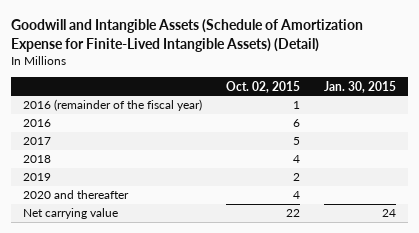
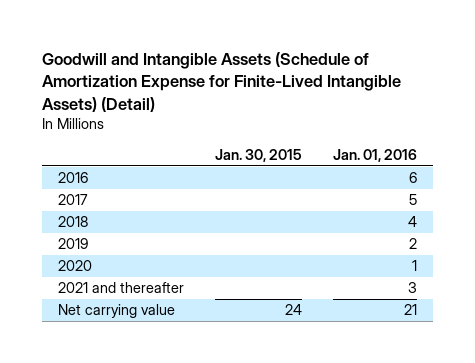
- | Oct. 02, 2015 | Jan. 30, 2015
+ | Jan. 30, 2015 | Jan. 01, 2016
- 2016 (remainder of the fiscal year) | 1 |
- 2020 and thereafter | 4 |
+ 2020 | | 1
+ 2021 and thereafter | | 3

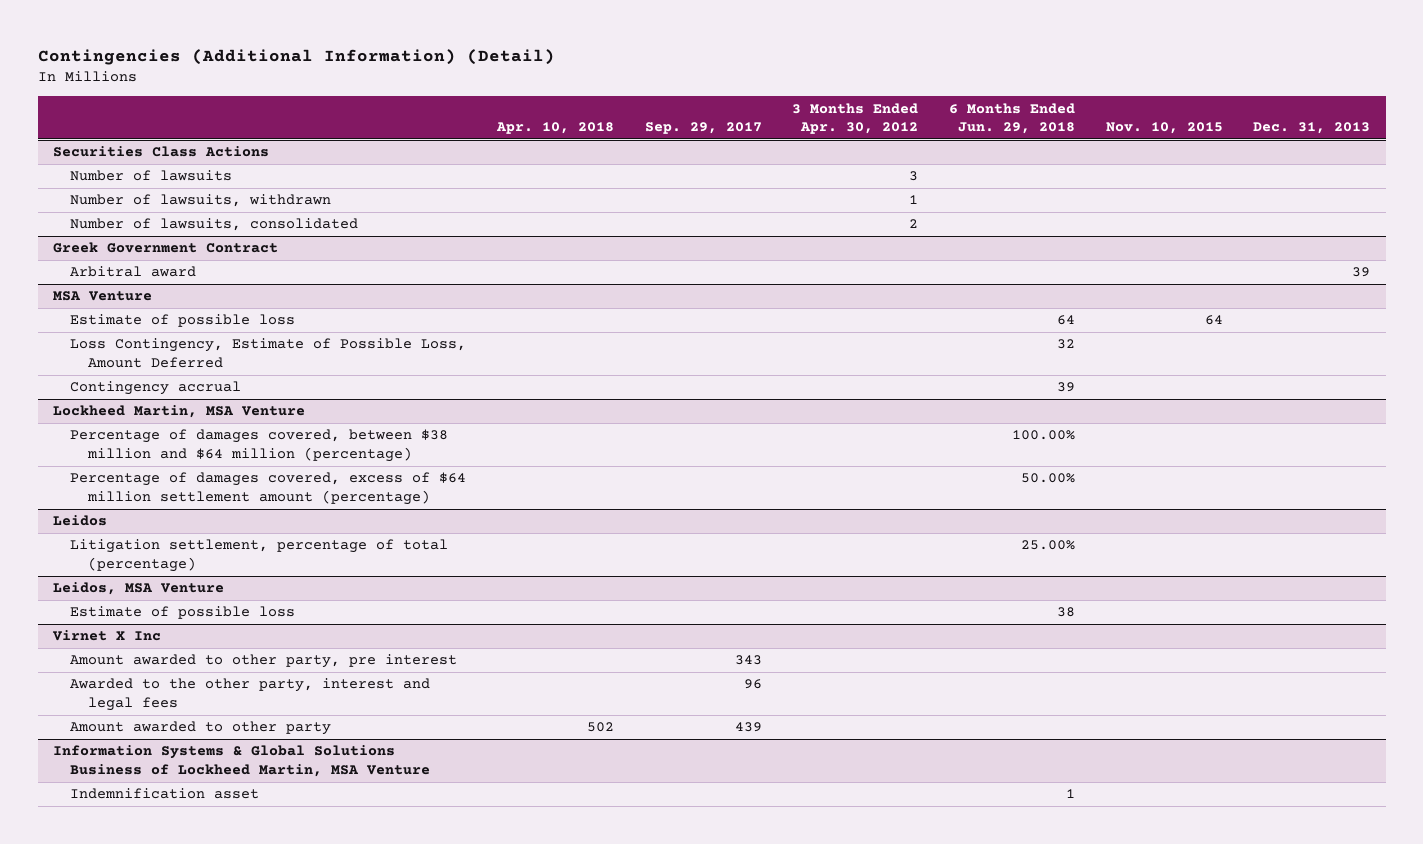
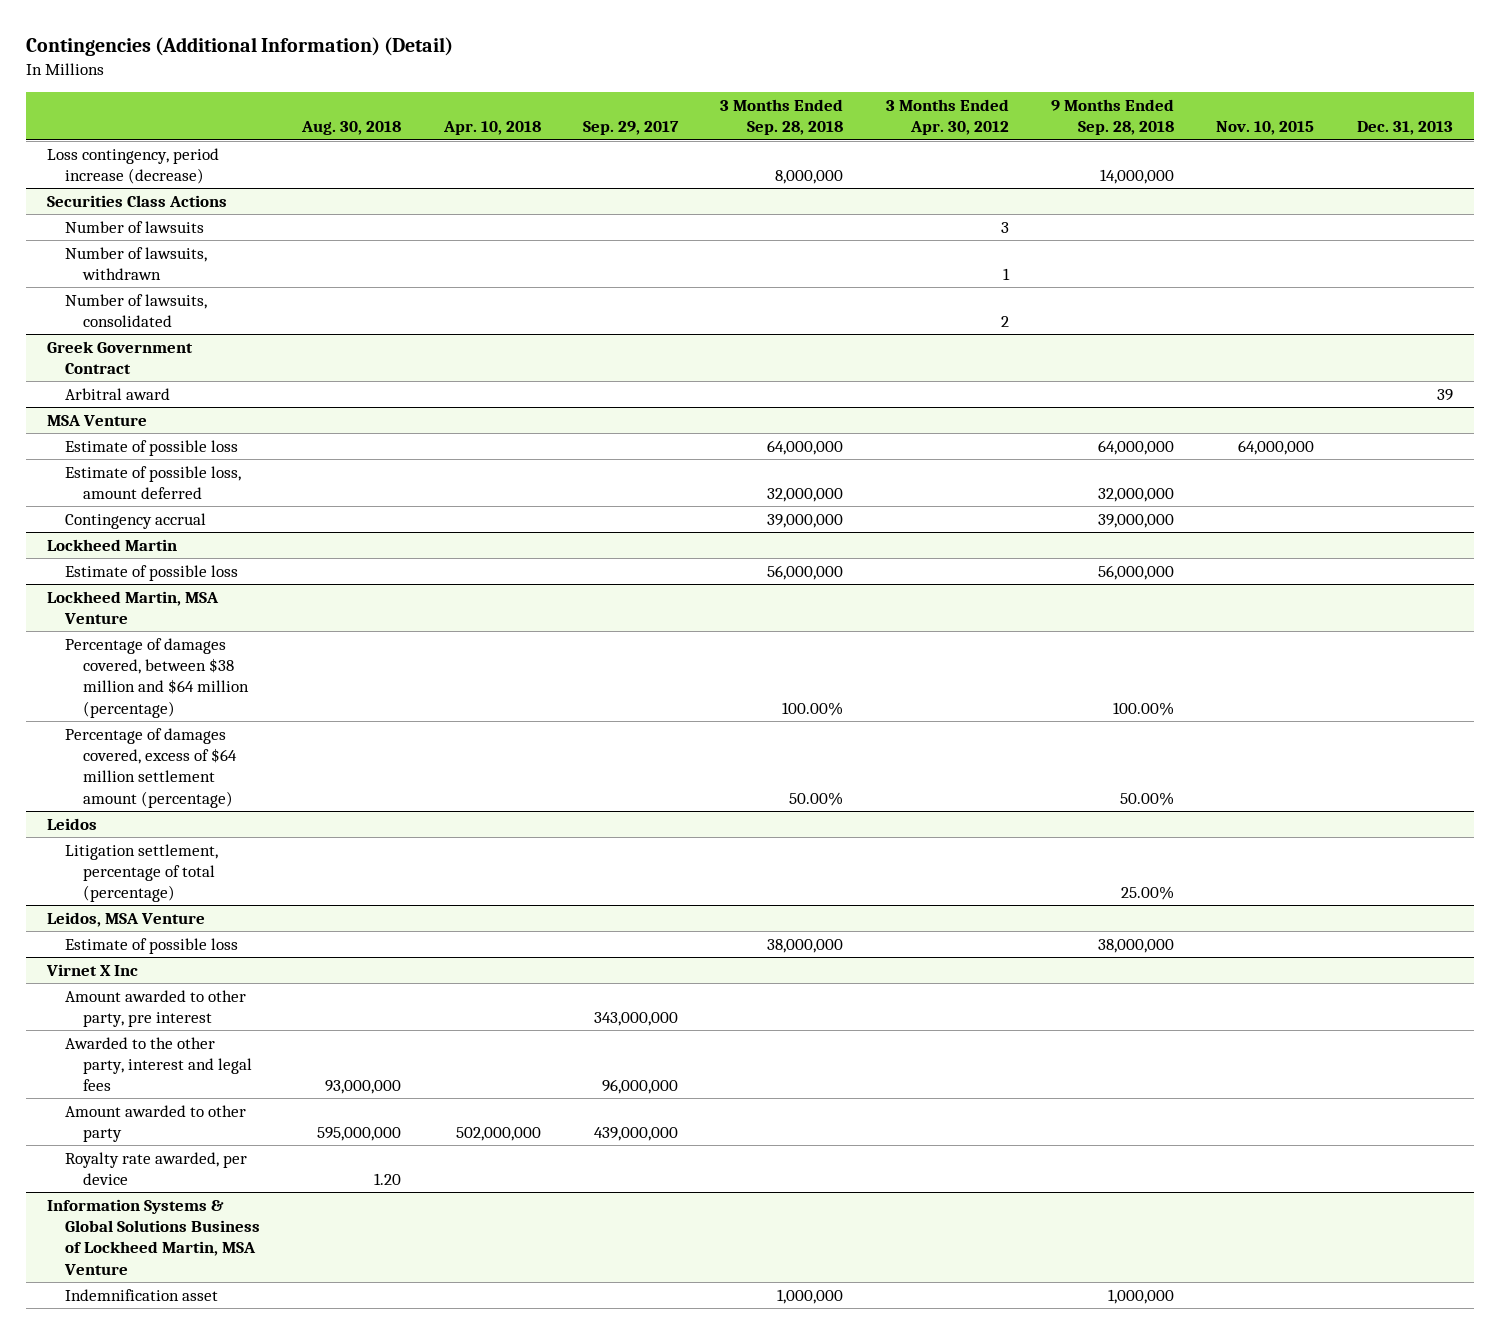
- | Apr. 10, 2018 | Sep. 29, 2017 | 3 Months Ended Apr. 30, 2012 | 6 Months Ended Jun. 29, 2018 | Nov. 10, 2015 | Dec. 31, 2013
+ | Aug. 30, 2018 | Apr. 10, 2018 | Sep. 29, 2017 | 3 Months Ended Sep. 28, 2018 | 3 Months Ended Apr. 30, 2012 | 9 Months Ended Sep. 28, 2018 | Nov. 10, 2015 | Dec. 31, 2013
+ Loss contingency, period increase (decrease) | | | | 8,000,000 | | 14,000,000 | |
@ MSA Venture
- Estimate of possible loss | | | | 64 | 64 |
- Loss Contingency, Estimate of Possible Loss, Amount Deferred | | | | 32 | |
+ Estimate of possible loss | | | | 64,000,000 | | 64,000,000 | 64,000,000 |
+ Estimate of possible loss, amount deferred | | | | 32,000,000 | | 32,000,000 | |
+ Lockheed Martin
+ Estimate of possible loss | | | | 56,000,000 | | 56,000,000 | |
@ Virnet X Inc
- Amount awarded to other party, pre interest | | 343 | | | |
- Awarded to the other party, interest and legal fees | | 96 | | | |
- Amount awarded to other party | 502 | 439 | | | |
+ Amount awarded to other party, pre interest | | | 343,000,000 | | | | |
+ Awarded to the other party, interest and legal fees | 93,000,000 | | 96,000,000 | | | | |
+ Amount awarded to other party | 595,000,000 | 502,000,000 | 439,000,000 | | | | |
+ Royalty rate awarded, per device | 1.20 | | | | | | |

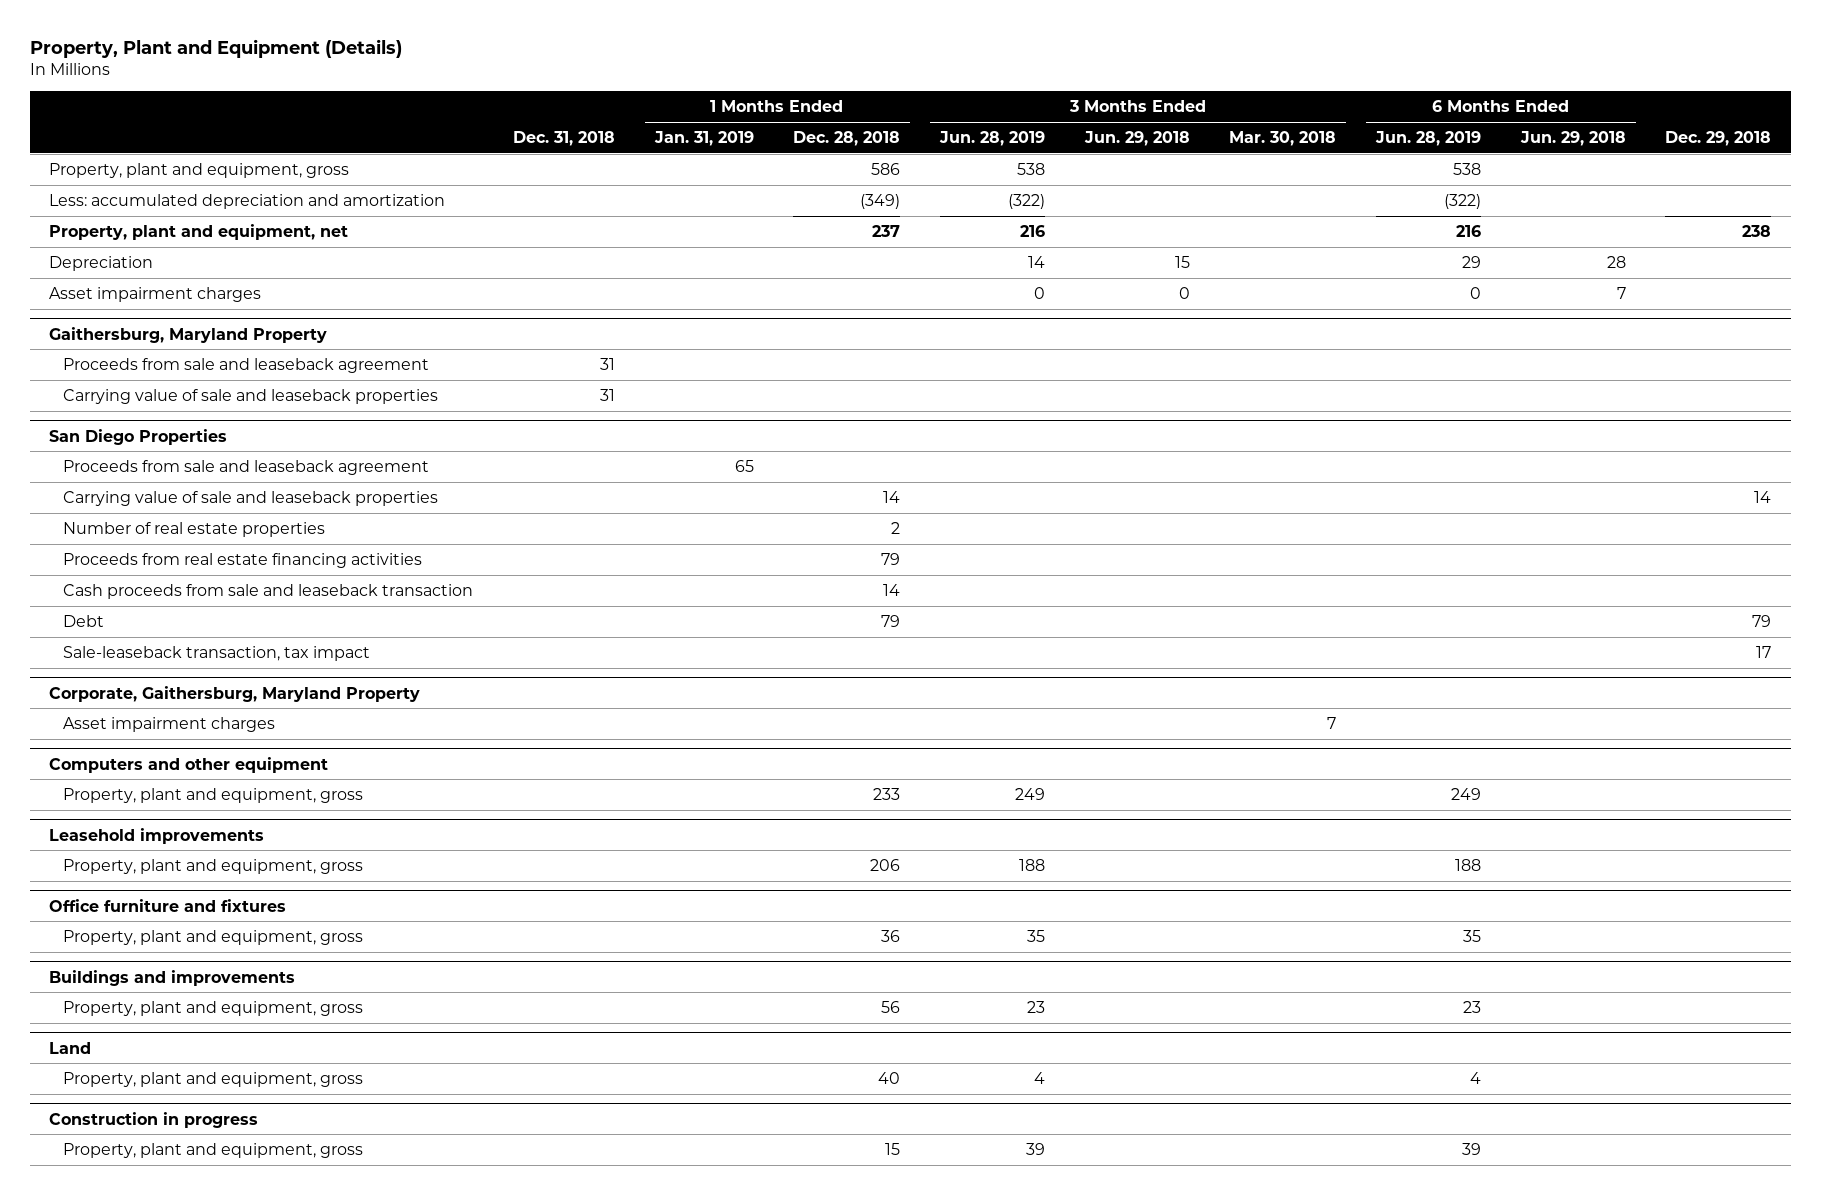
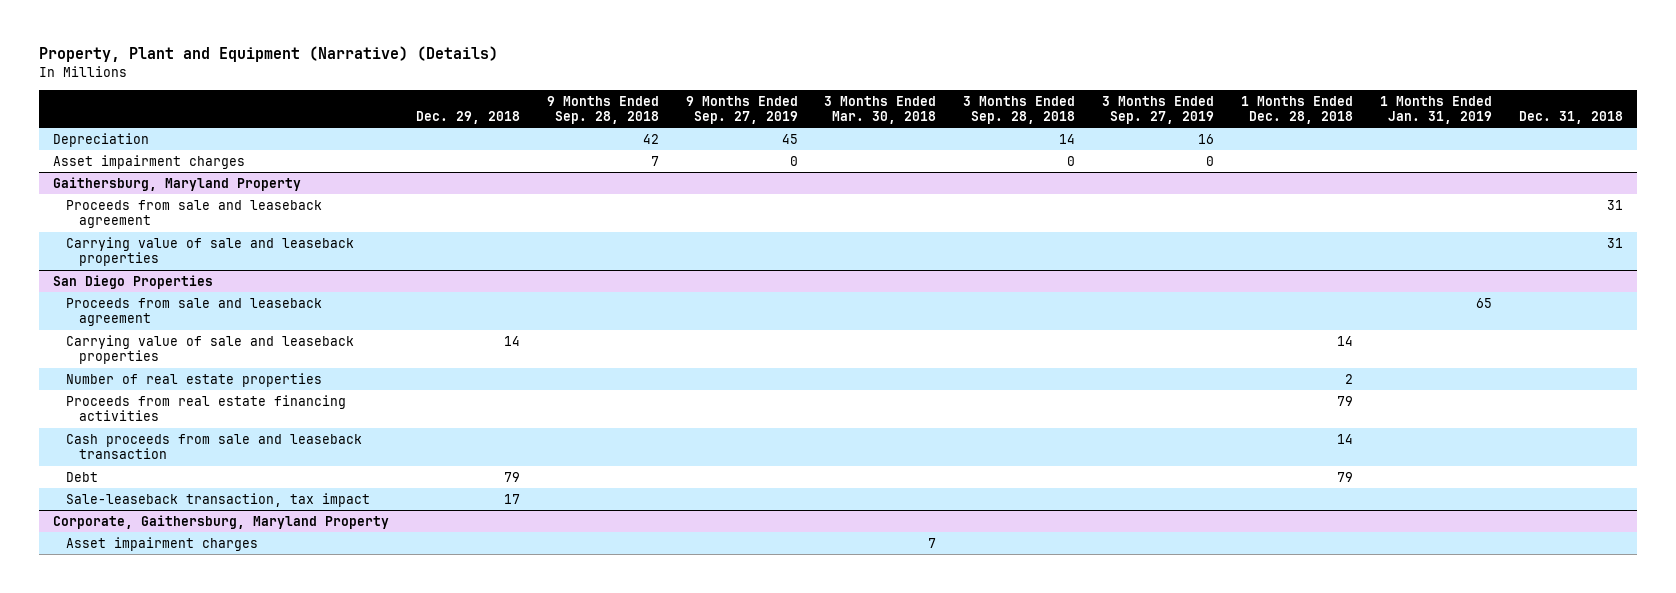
- Property, Plant and Equipment (Details)
+ Property, Plant and Equipment (Narrative) (Details)
- | Dec. 31, 2018 | 1 Months Ended Jan. 31, 2019 | 1 Months Ended Dec. 28, 2018 | 3 Months Ended Jun. 28, 2019 | 3 Months Ended Jun. 29, 2018 | 3 Months Ended Mar. 30, 2018 | 6 Months Ended Jun. 28, 2019 | 6 Months Ended Jun. 29, 2018 | Dec. 29, 2018
+ | Dec. 29, 2018 | 9 Months Ended Sep. 28, 2018 | 9 Months Ended Sep. 27, 2019 | 3 Months Ended Mar. 30, 2018 | 3 Months Ended Sep. 28, 2018 | 3 Months Ended Sep. 27, 2019 | 1 Months Ended Dec. 28, 2018 | 1 Months Ended Jan. 31, 2019 | Dec. 31, 2018
- Property, plant and equipment, gross | | | 586 | 538 | | | 538 | |
- Less: accumulated depreciation and amortization | | | (349) | (322) | | | (322) | |
- Property, plant and equipment, net | | | 237 | 216 | | | 216 | | 238
- Computers and other equipment
- Property, plant and equipment, gross | | | 233 | 249 | | | 249 | |
- Leasehold improvements
- Property, plant and equipment, gross | | | 206 | 188 | | | 188 | |
- Office furniture and fixtures
- Property, plant and equipment, gross | | | 36 | 35 | | | 35 | |
- Buildings and improvements
- Property, plant and equipment, gross | | | 56 | 23 | | | 23 | |
- Land
- Property, plant and equipment, gross | | | 40 | 4 | | | 4 | |
- Construction in progress
- Property, plant and equipment, gross | | | 15 | 39 | | | 39 | |

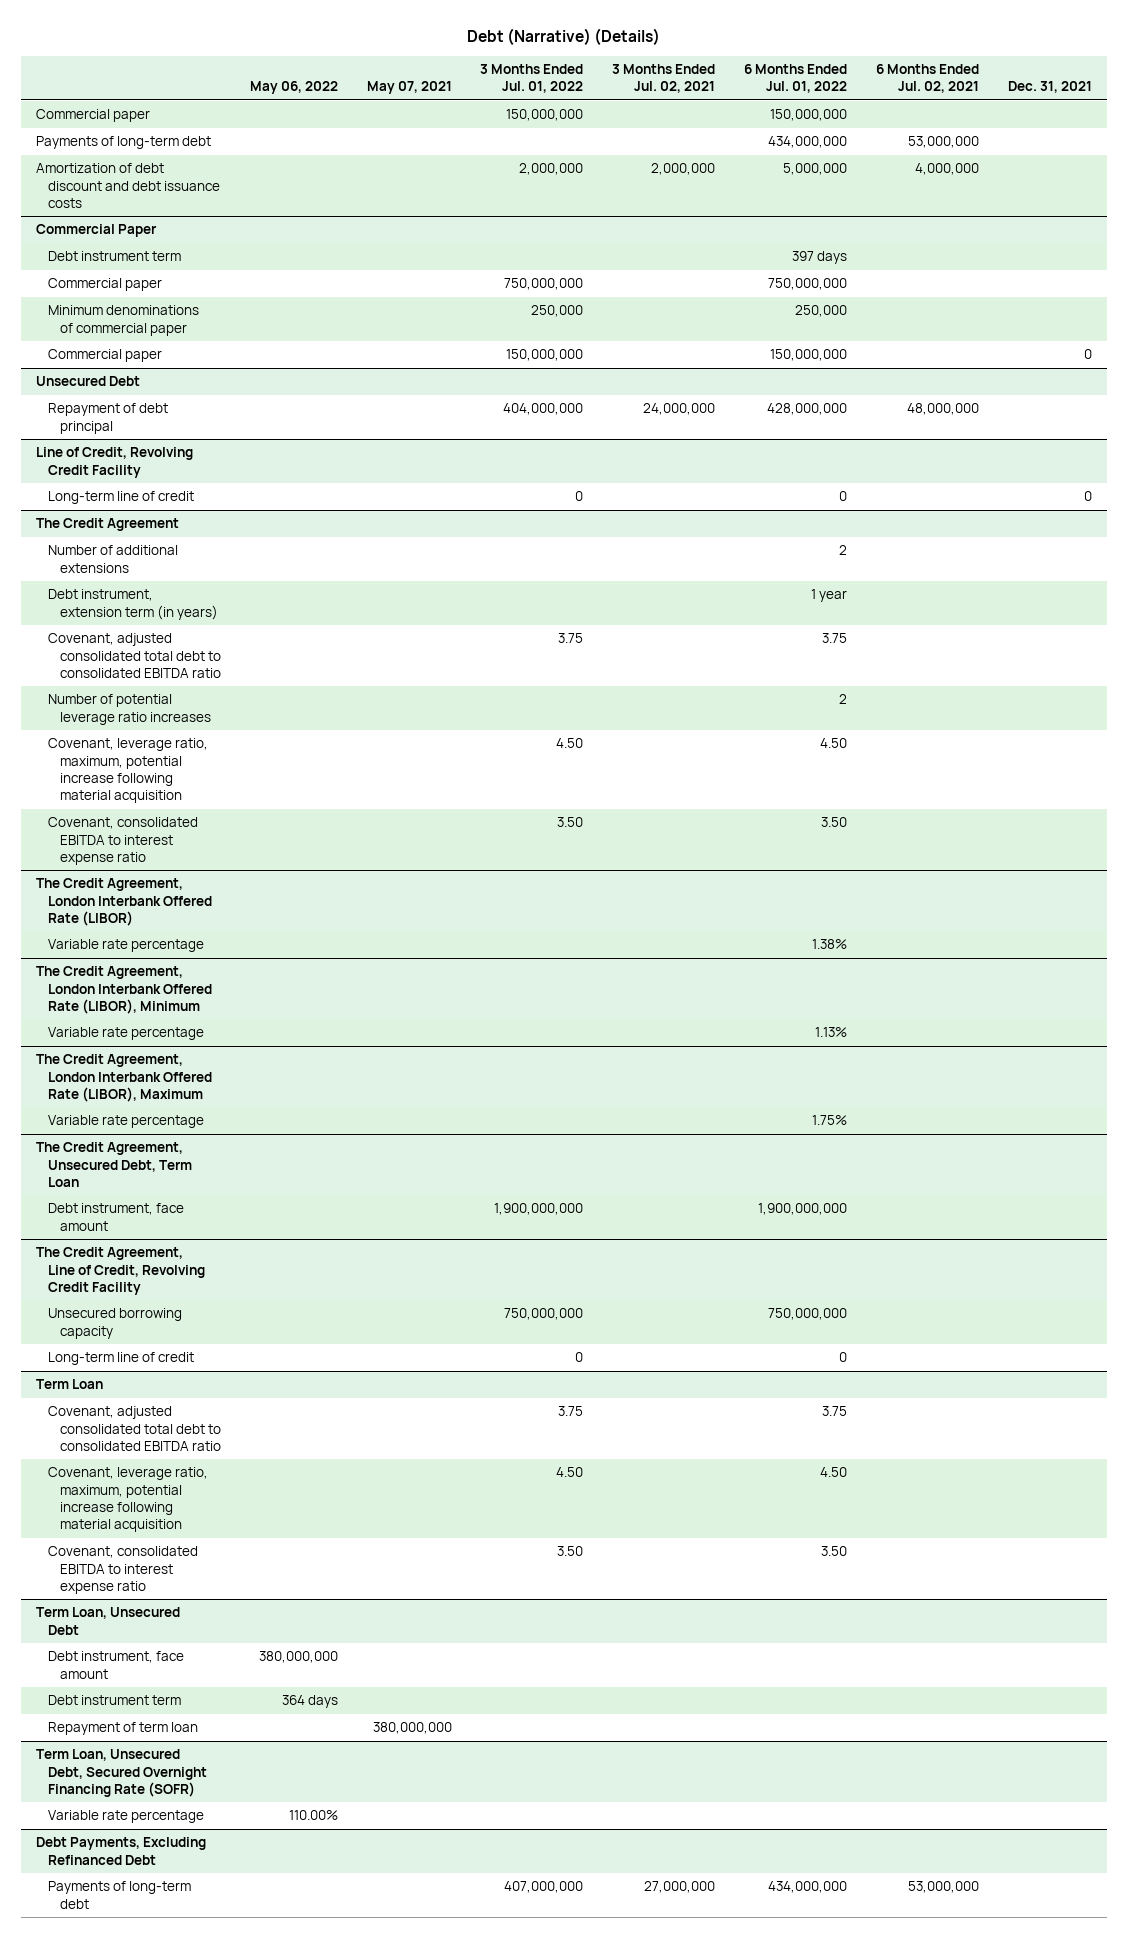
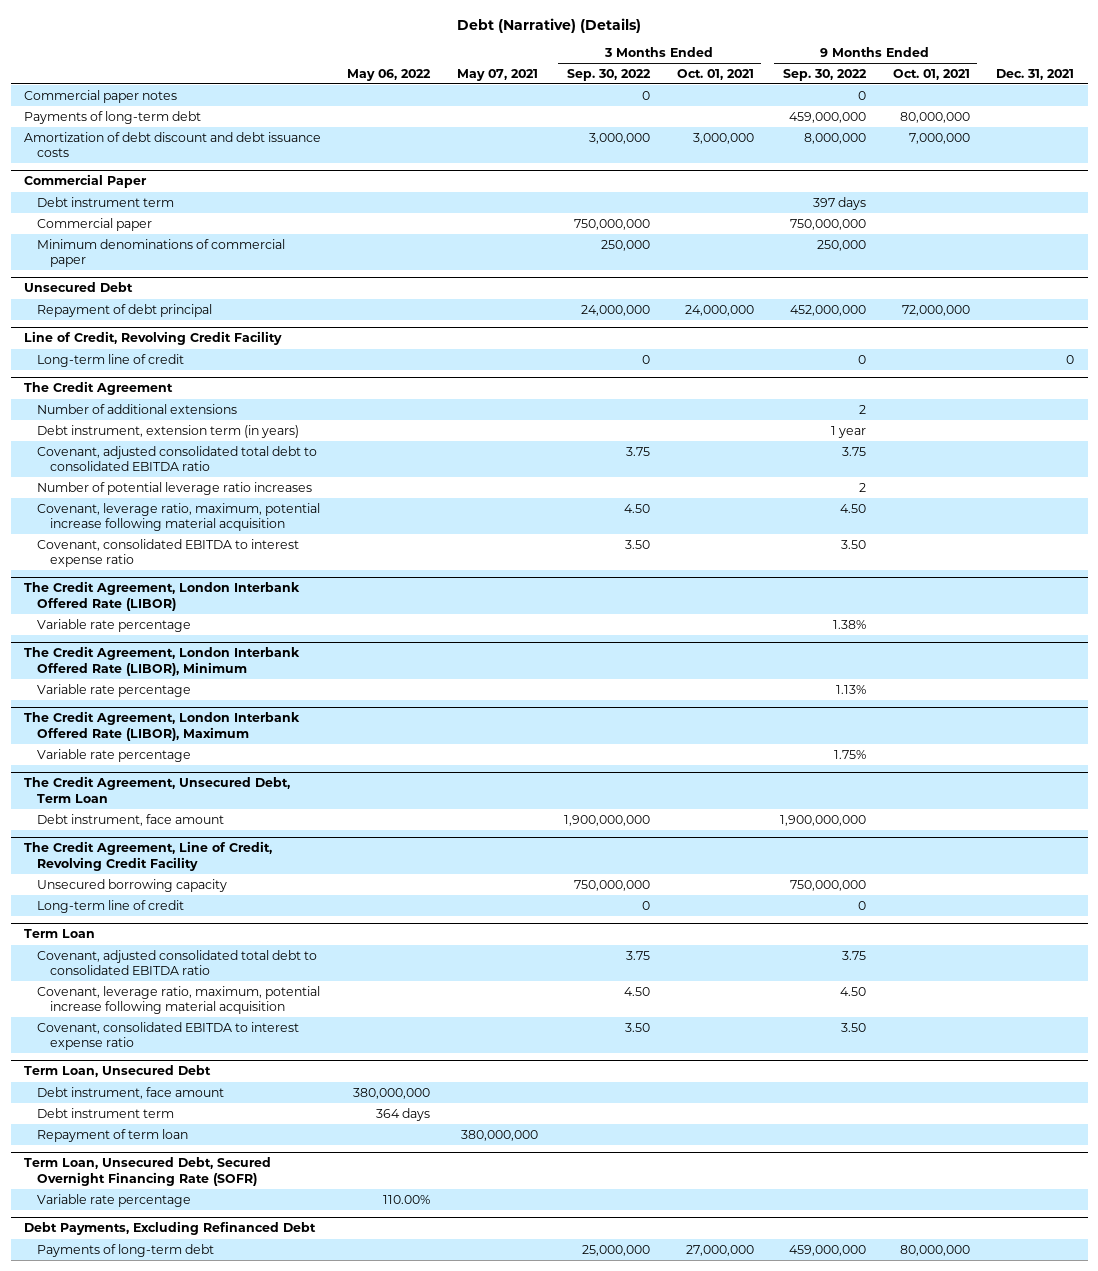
- | May 06, 2022 | May 07, 2021 | 3 Months Ended Jul. 01, 2022 | 3 Months Ended Jul. 02, 2021 | 6 Months Ended Jul. 01, 2022 | 6 Months Ended Jul. 02, 2021 | Dec. 31, 2021
+ | May 06, 2022 | May 07, 2021 | 3 Months Ended Sep. 30, 2022 | 3 Months Ended Oct. 01, 2021 | 9 Months Ended Sep. 30, 2022 | 9 Months Ended Oct. 01, 2021 | Dec. 31, 2021
- Commercial paper | | | 150,000,000 | | 150,000,000 | |
+ Commercial paper notes | | | 0 | | 0 | |
@ Commercial Paper
- Commercial paper | | | 150,000,000 | | 150,000,000 | | 0

